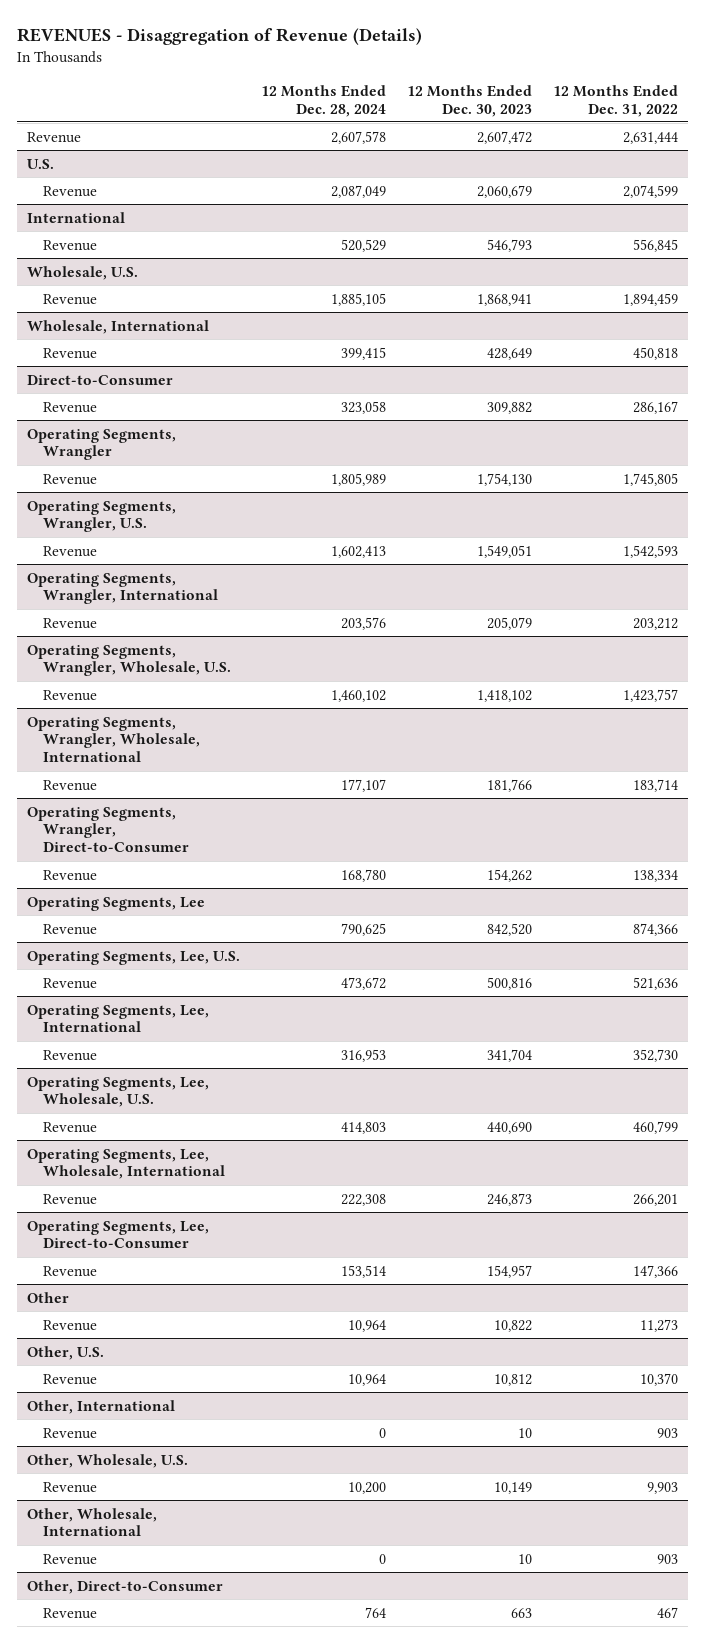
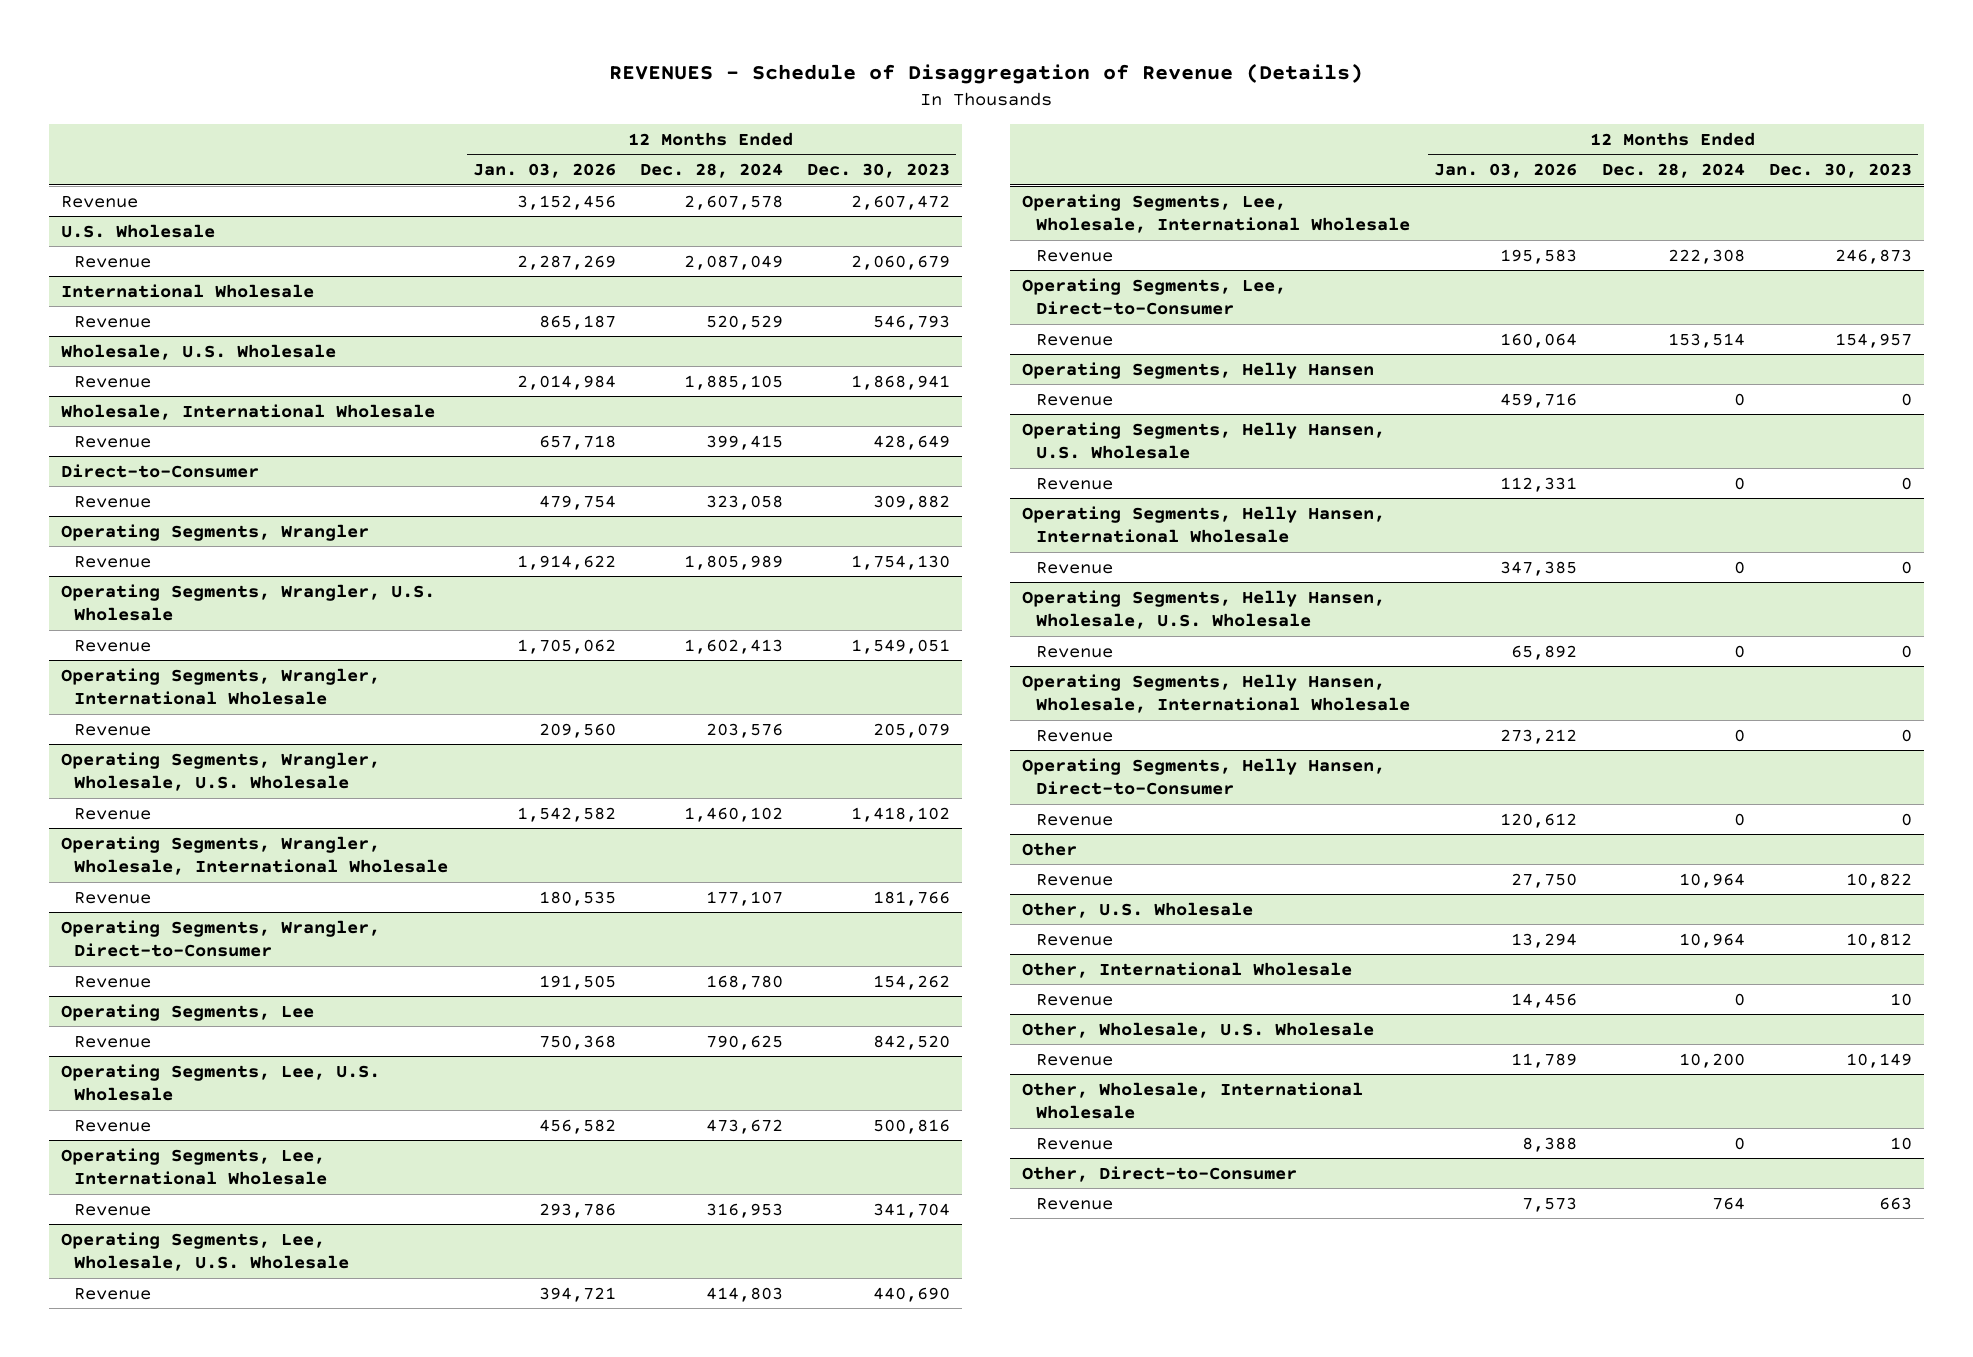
- REVENUES - Disaggregation of Revenue (Details)
+ REVENUES - Schedule of Disaggregation of Revenue (Details)
- | 12 Months Ended Dec. 28, 2024 | 12 Months Ended Dec. 30, 2023 | 12 Months Ended Dec. 31, 2022
+ | 12 Months Ended Jan. 03, 2026 | 12 Months Ended Dec. 28, 2024 | 12 Months Ended Dec. 30, 2023
- U.S.
+ U.S. Wholesale
- International
+ International Wholesale
- Wholesale, U.S.
+ Wholesale, U.S. Wholesale
- Wholesale, International
+ Wholesale, International Wholesale
- Operating Segments, Wrangler, U.S.
+ Operating Segments, Wrangler, U.S. Wholesale
- Operating Segments, Wrangler, International
+ Operating Segments, Wrangler, International Wholesale
- Operating Segments, Wrangler, Wholesale, U.S.
+ Operating Segments, Wrangler, Wholesale, U.S. Wholesale
- Operating Segments, Wrangler, Wholesale, International
+ Operating Segments, Wrangler, Wholesale, International Wholesale
- Operating Segments, Lee, U.S.
+ Operating Segments, Lee, U.S. Wholesale
- Operating Segments, Lee, International
+ Operating Segments, Lee, International Wholesale
- Operating Segments, Lee, Wholesale, U.S.
+ Operating Segments, Lee, Wholesale, U.S. Wholesale
- Operating Segments, Lee, Wholesale, International
+ Operating Segments, Lee, Wholesale, International Wholesale
+ Operating Segments, Helly Hansen
+ Revenue | 459,716 | 0 | 0
+ Operating Segments, Helly Hansen, U.S. Wholesale
+ Revenue | 112,331 | 0 | 0
+ Operating Segments, Helly Hansen, International Wholesale
+ Revenue | 347,385 | 0 | 0
+ Operating Segments, Helly Hansen, Wholesale, U.S. Wholesale
+ Revenue | 65,892 | 0 | 0
+ Operating Segments, Helly Hansen, Wholesale, International Wholesale
+ Revenue | 273,212 | 0 | 0
+ Operating Segments, Helly Hansen, Direct-to-Consumer
+ Revenue | 120,612 | 0 | 0
- Other, U.S.
+ Other, U.S. Wholesale
- Other, International
+ Other, International Wholesale
- Other, Wholesale, U.S.
+ Other, Wholesale, U.S. Wholesale
- Other, Wholesale, International
+ Other, Wholesale, International Wholesale

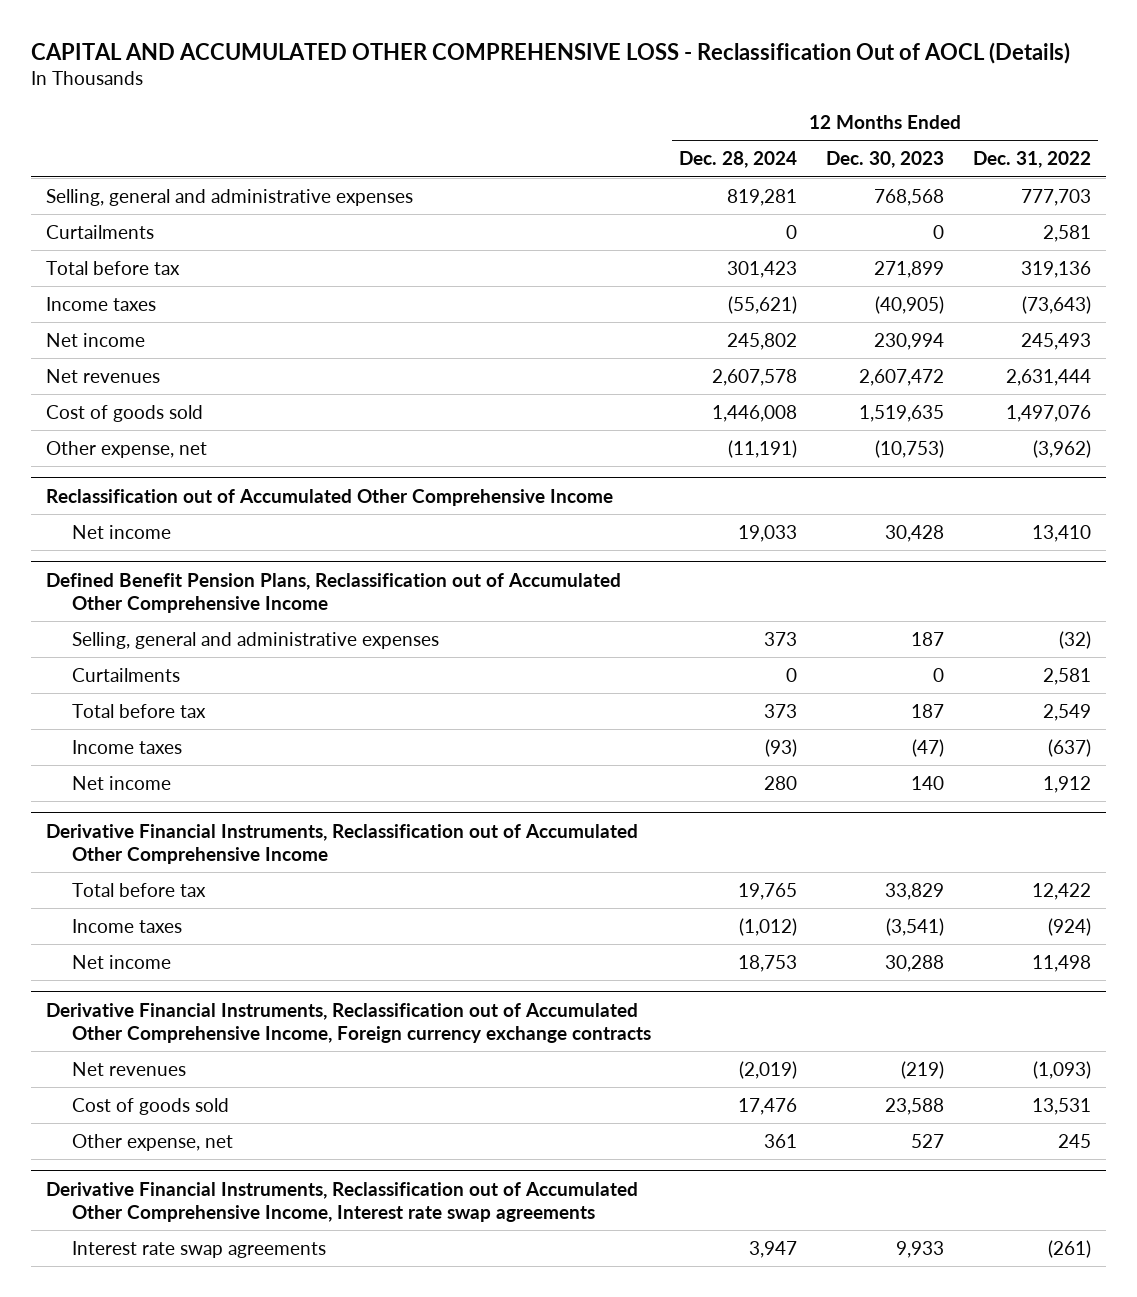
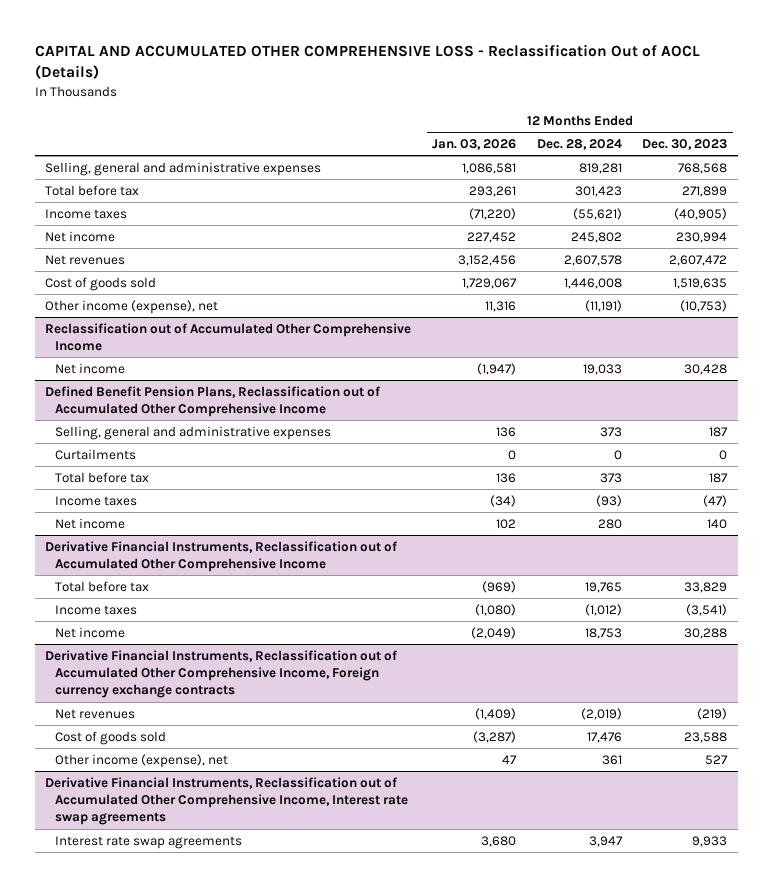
- | 12 Months Ended Dec. 28, 2024 | 12 Months Ended Dec. 30, 2023 | 12 Months Ended Dec. 31, 2022
+ | 12 Months Ended Jan. 03, 2026 | 12 Months Ended Dec. 28, 2024 | 12 Months Ended Dec. 30, 2023
- Curtailments | 0 | 0 | 2,581
- Other expense, net | (11,191) | (10,753) | (3,962)
+ Other income (expense), net | 11,316 | (11,191) | (10,753)
@ Derivative Financial Instruments, Reclassification out of Accumulated Other Comprehensive Income, Foreign currency exchange contracts
- Other expense, net | 361 | 527 | 245
+ Other income (expense), net | 47 | 361 | 527

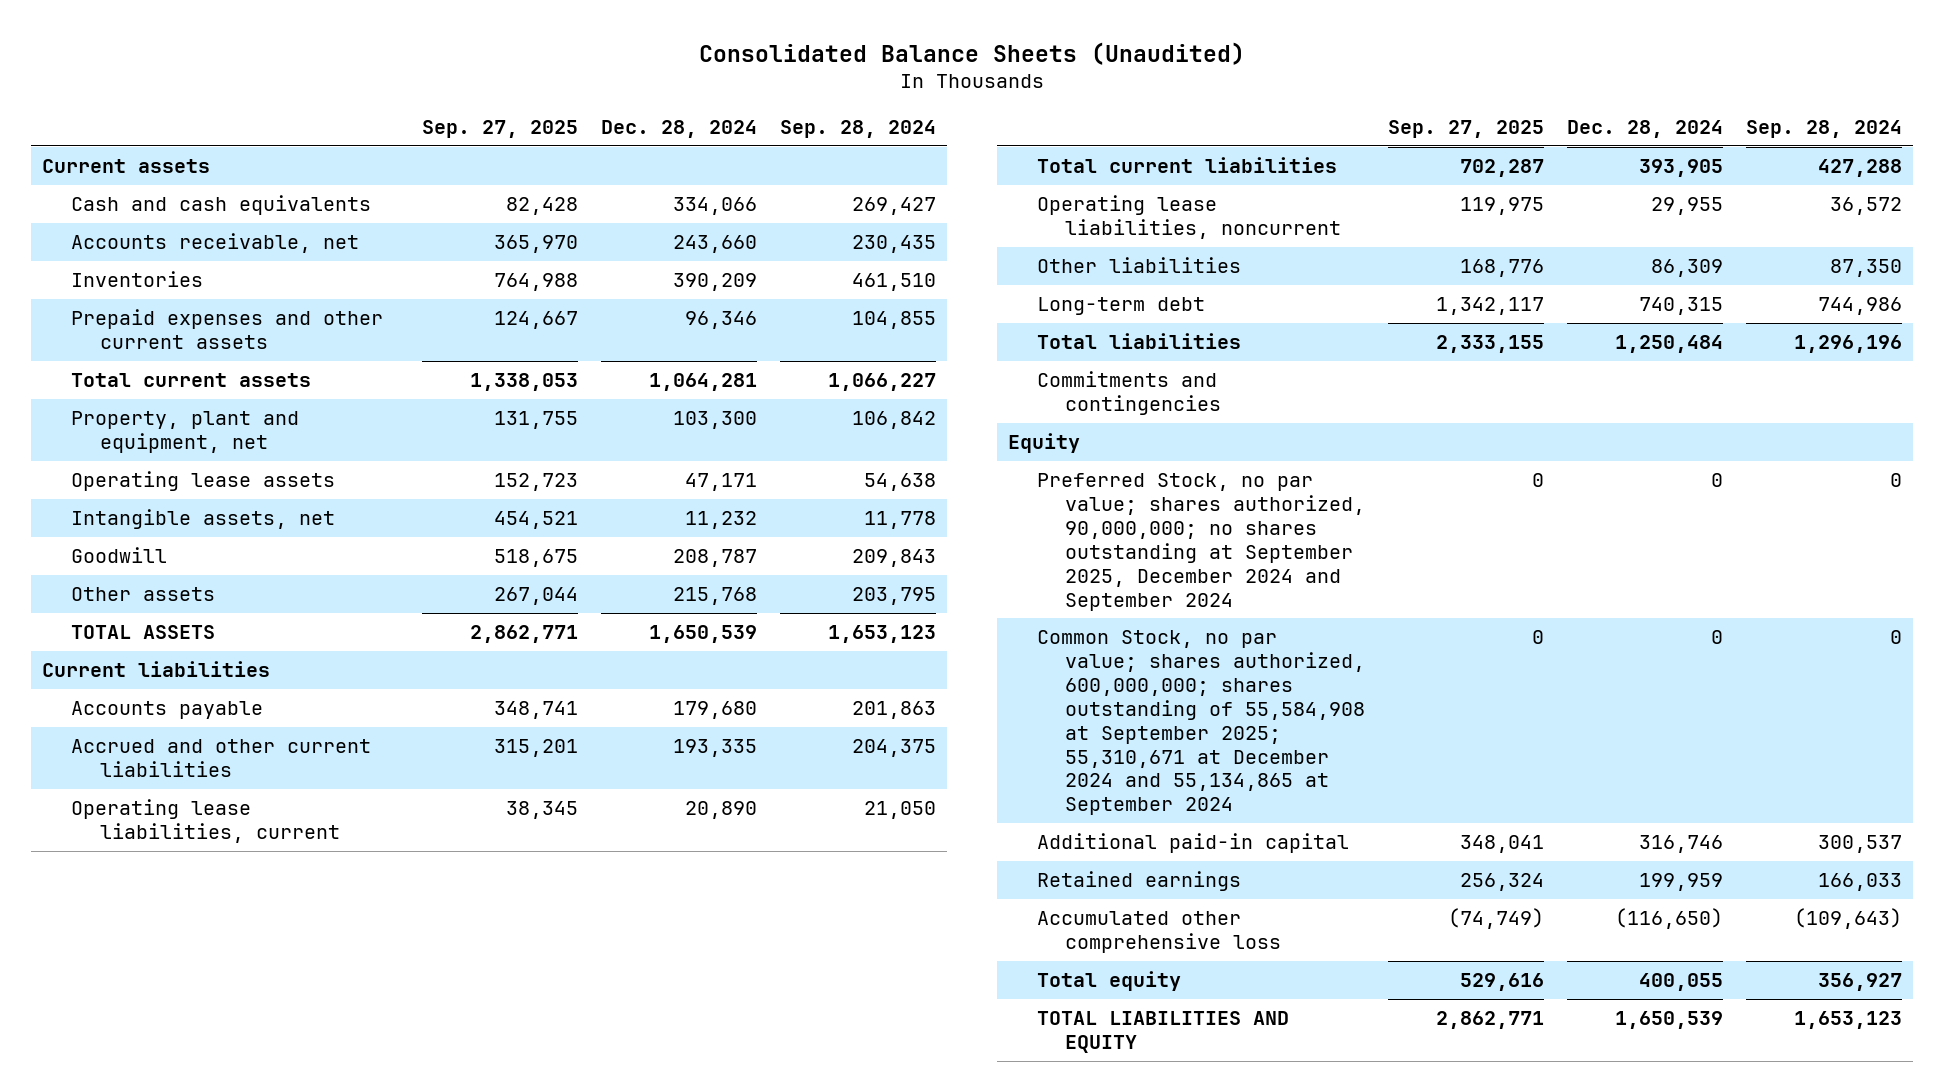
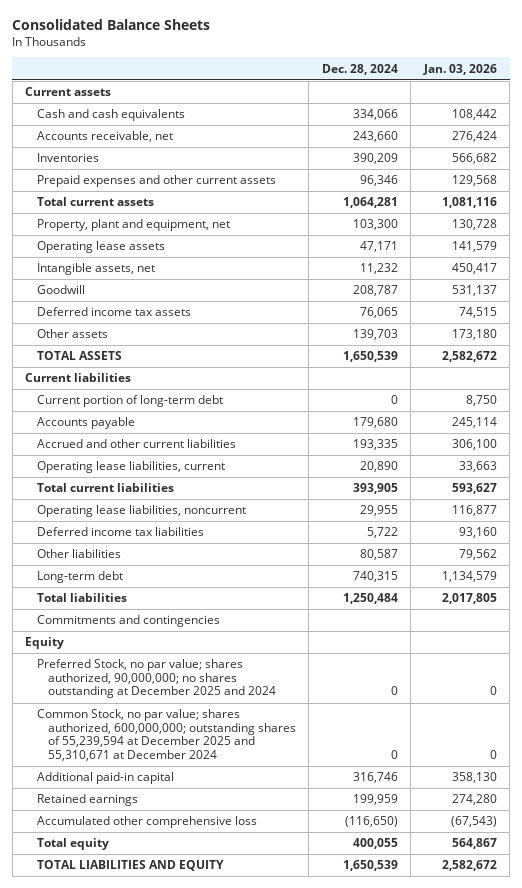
- Consolidated Balance Sheets (Unaudited)
+ Consolidated Balance Sheets
- | Sep. 27, 2025 | Dec. 28, 2024 | Sep. 28, 2024
+ | Dec. 28, 2024 | Jan. 03, 2026
- Other assets | 267,044 | 215,768 | 203,795
+ Deferred income tax assets | 76,065 | 74,515
+ Other assets | 139,703 | 173,180
+ Current portion of long-term debt | 0 | 8,750
- Other liabilities | 168,776 | 86,309 | 87,350
+ Deferred income tax liabilities | 5,722 | 93,160
+ Other liabilities | 80,587 | 79,562
- Preferred Stock, no par value; shares authorized, 90,000,000; no shares outstanding at September 2025, December 2024 and September 2024 | 0 | 0 | 0
- Common Stock, no par value; shares authorized, 600,000,000; shares outstanding of 55,584,908 at September 2025; 55,310,671 at December 2024 and 55,134,865 at September 2024 | 0 | 0 | 0
+ Preferred Stock, no par value; shares authorized, 90,000,000; no shares outstanding at December 2025 and 2024 | 0 | 0
+ Common Stock, no par value; shares authorized, 600,000,000; outstanding shares of 55,239,594 at December 2025 and 55,310,671 at December 2024 | 0 | 0

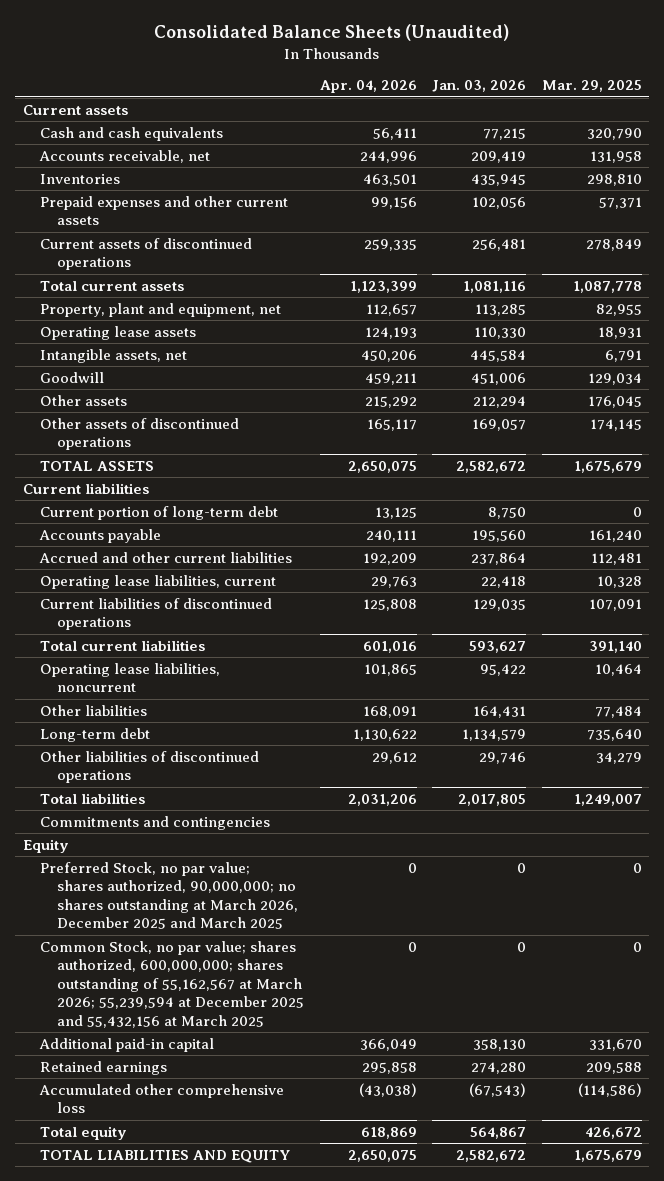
- Consolidated Balance Sheets
+ Consolidated Balance Sheets (Unaudited)
- | Dec. 28, 2024 | Jan. 03, 2026
+ | Apr. 04, 2026 | Jan. 03, 2026 | Mar. 29, 2025
- Cash and cash equivalents | 334,066 | 108,442
- Accounts receivable, net | 243,660 | 276,424
- Inventories | 390,209 | 566,682
- Prepaid expenses and other current assets | 96,346 | 129,568
+ Cash and cash equivalents | 56,411 | 77,215 | 320,790
+ Accounts receivable, net | 244,996 | 209,419 | 131,958
+ Inventories | 463,501 | 435,945 | 298,810
+ Prepaid expenses and other current assets | 99,156 | 102,056 | 57,371
+ Current assets of discontinued operations | 259,335 | 256,481 | 278,849
- Property, plant and equipment, net | 103,300 | 130,728
- Operating lease assets | 47,171 | 141,579
- Intangible assets, net | 11,232 | 450,417
- Goodwill | 208,787 | 531,137
- Deferred income tax assets | 76,065 | 74,515
- Other assets | 139,703 | 173,180
+ Property, plant and equipment, net | 112,657 | 113,285 | 82,955
+ Operating lease assets | 124,193 | 110,330 | 18,931
+ Intangible assets, net | 450,206 | 445,584 | 6,791
+ Goodwill | 459,211 | 451,006 | 129,034
+ Other assets | 215,292 | 212,294 | 176,045
+ Other assets of discontinued operations | 165,117 | 169,057 | 174,145
- Accounts payable | 179,680 | 245,114
- Accrued and other current liabilities | 193,335 | 306,100
- Operating lease liabilities, current | 20,890 | 33,663
+ Accounts payable | 240,111 | 195,560 | 161,240
+ Accrued and other current liabilities | 192,209 | 237,864 | 112,481
+ Operating lease liabilities, current | 29,763 | 22,418 | 10,328
+ Current liabilities of discontinued operations | 125,808 | 129,035 | 107,091
- Operating lease liabilities, noncurrent | 29,955 | 116,877
- Deferred income tax liabilities | 5,722 | 93,160
- Other liabilities | 80,587 | 79,562
+ Operating lease liabilities, noncurrent | 101,865 | 95,422 | 10,464
+ Other liabilities | 168,091 | 164,431 | 77,484
+ Other liabilities of discontinued operations | 29,612 | 29,746 | 34,279
- Preferred Stock, no par value; shares authorized, 90,000,000; no shares outstanding at December 2025 and 2024 | 0 | 0
- Common Stock, no par value; shares authorized, 600,000,000; outstanding shares of 55,239,594 at December 2025 and 55,310,671 at December 2024 | 0 | 0
+ Preferred Stock, no par value; shares authorized, 90,000,000; no shares outstanding at March 2026, December 2025 and March 2025 | 0 | 0 | 0
+ Common Stock, no par value; shares authorized, 600,000,000; shares outstanding of 55,162,567 at March 2026; 55,239,594 at December 2025 and 55,432,156 at March 2025 | 0 | 0 | 0

